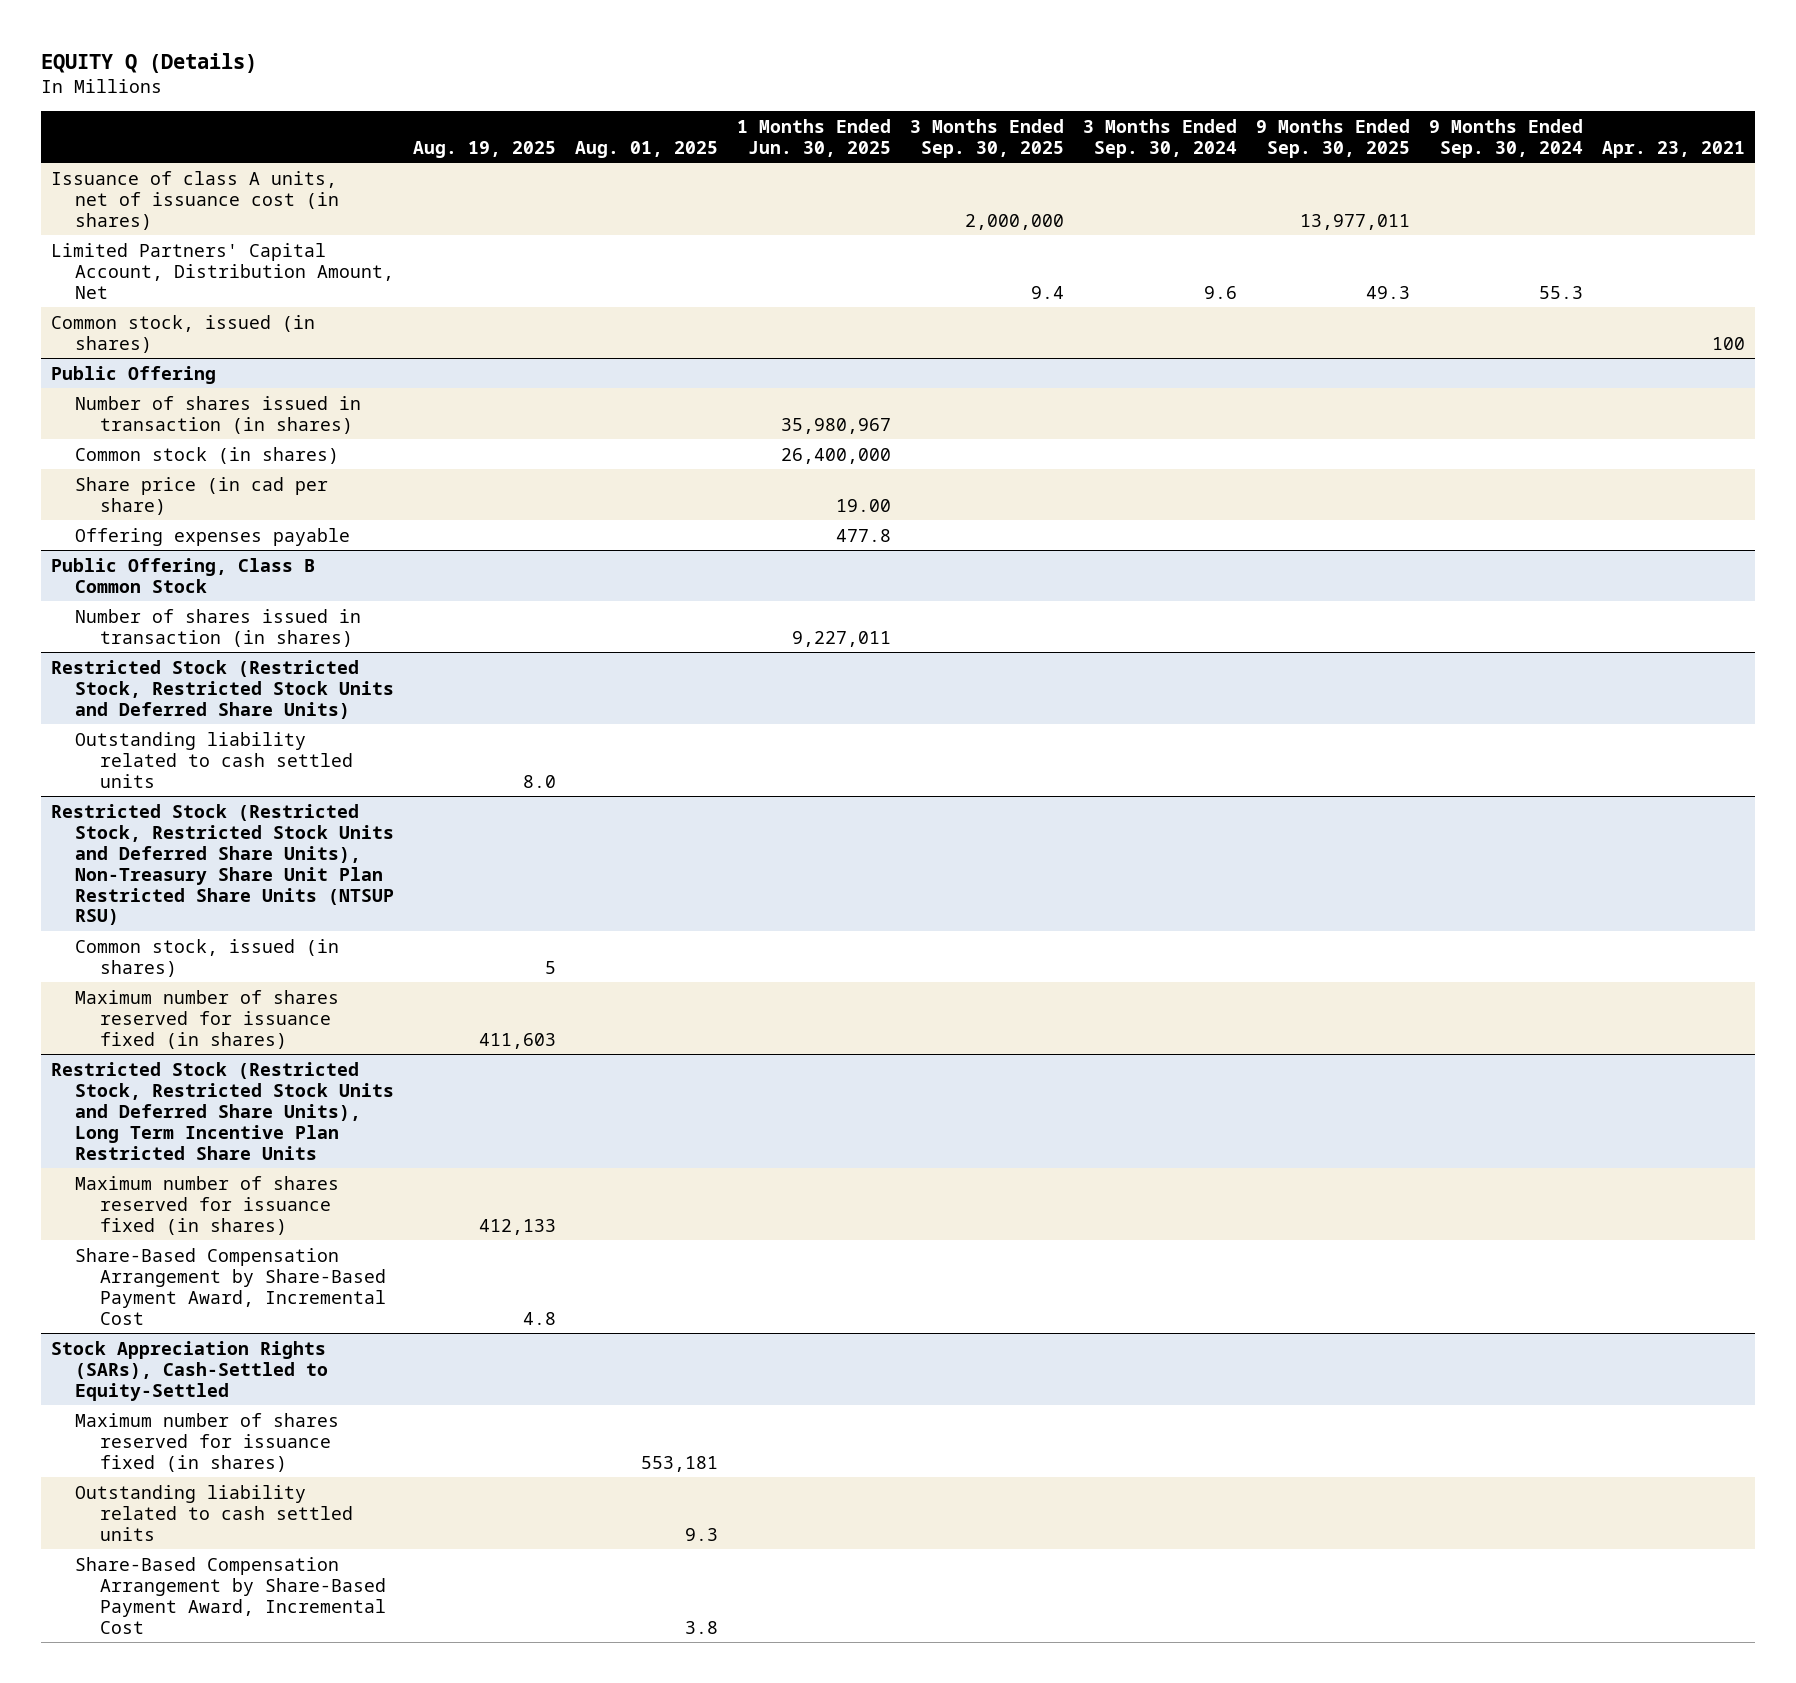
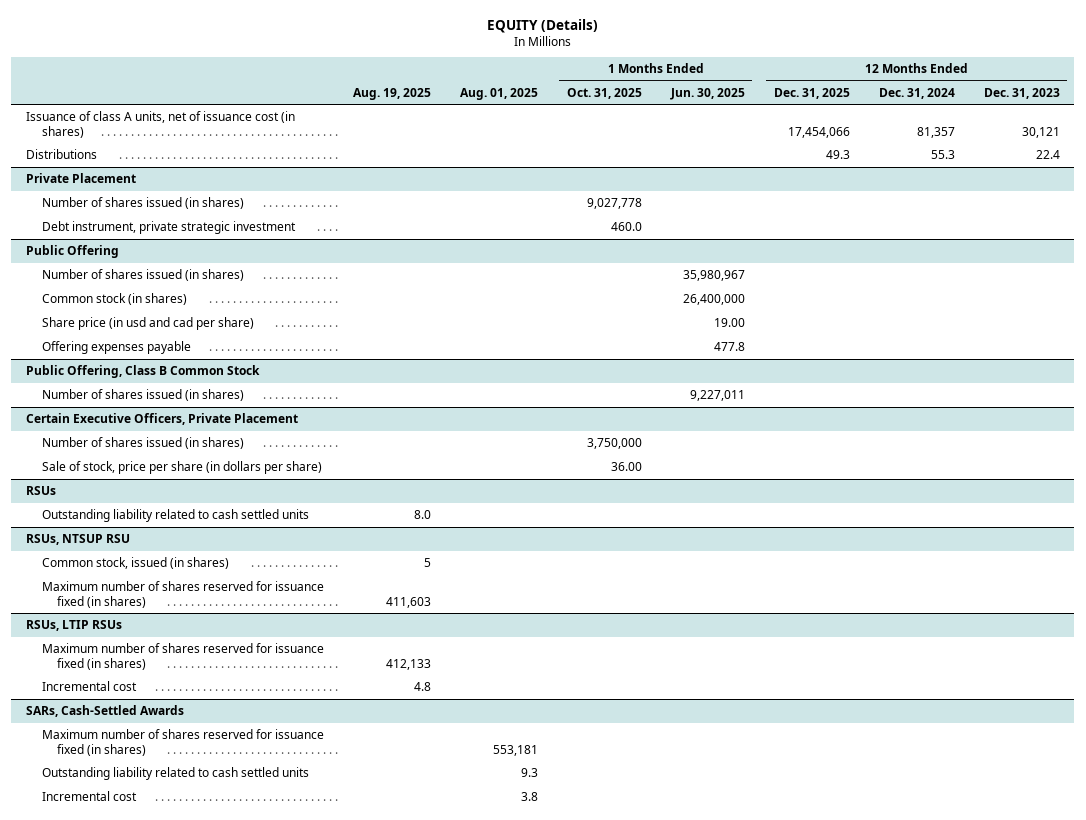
- EQUITY Q (Details)
+ EQUITY (Details)
- | Aug. 19, 2025 | Aug. 01, 2025 | 1 Months Ended Jun. 30, 2025 | 3 Months Ended Sep. 30, 2025 | 3 Months Ended Sep. 30, 2024 | 9 Months Ended Sep. 30, 2025 | 9 Months Ended Sep. 30, 2024 | Apr. 23, 2021
+ | Aug. 19, 2025 | Aug. 01, 2025 | 1 Months Ended Oct. 31, 2025 | 1 Months Ended Jun. 30, 2025 | 12 Months Ended Dec. 31, 2025 | 12 Months Ended Dec. 31, 2024 | 12 Months Ended Dec. 31, 2023
- Limited Partners' Capital Account, Distribution Amount, Net | | | | 9.4 | 9.6 | 49.3 | 55.3 |
- Common stock, issued (in shares) | | | | | | | | 100
+ Distributions | | | | | 49.3 | 55.3 | 22.4
+ Private Placement
+ Number of shares issued (in shares) | | | 9,027,778 | | | |
+ Debt instrument, private strategic investment | | | 460.0 | | | |
@ Public Offering
- Number of shares issued in transaction (in shares) | | | 35,980,967 | | | | |
+ Number of shares issued (in shares) | | | | 35,980,967 | | |
- Share price (in cad per share) | | | 19.00 | | | | |
+ Share price (in usd and cad per share) | | | | 19.00 | | |
@ Public Offering, Class B Common Stock
- Number of shares issued in transaction (in shares) | | | 9,227,011 | | | | |
- Restricted Stock (Restricted Stock, Restricted Stock Units and Deferred Share Units)
@ Public Offering, Class B Common Stock
+ Number of shares issued (in shares) | | | | 9,227,011 | | |
+ Certain Executive Officers, Private Placement
+ Number of shares issued (in shares) | | | 3,750,000 | | | |
+ Sale of stock, price per share (in dollars per share) | | | 36.00 | | | |
+ RSUs
- Restricted Stock (Restricted Stock, Restricted Stock Units and Deferred Share Units), Non-Treasury Share Unit Plan Restricted Share Units (NTSUP RSU)
+ RSUs, NTSUP RSU
- Restricted Stock (Restricted Stock, Restricted Stock Units and Deferred Share Units), Long Term Incentive Plan Restricted Share Units
+ RSUs, LTIP RSUs
- Share-Based Compensation Arrangement by Share-Based Payment Award, Incremental Cost | 4.8 | | | | | | |
- Stock Appreciation Rights (SARs), Cash-Settled to Equity-Settled
+ Incremental cost | 4.8 | | | | | |
+ SARs, Cash-Settled Awards
- Share-Based Compensation Arrangement by Share-Based Payment Award, Incremental Cost | | 3.8 | | | | | |
+ Incremental cost | | 3.8 | | | | |

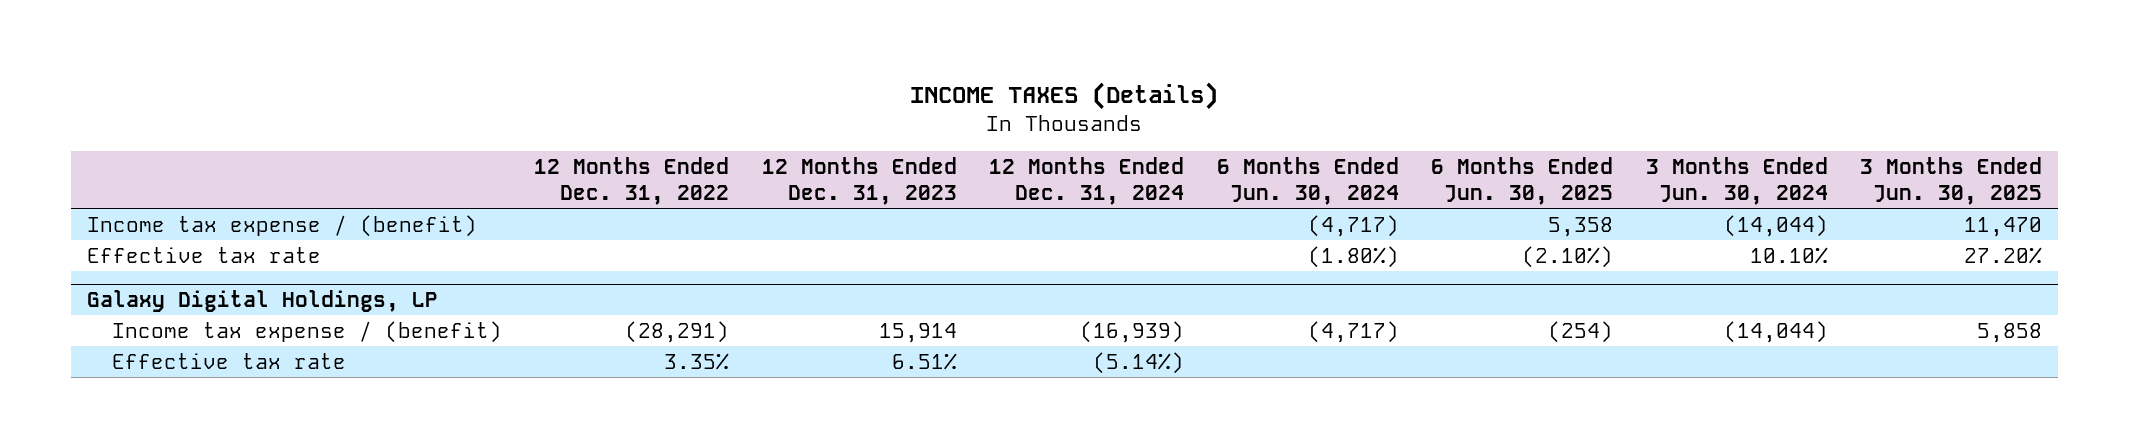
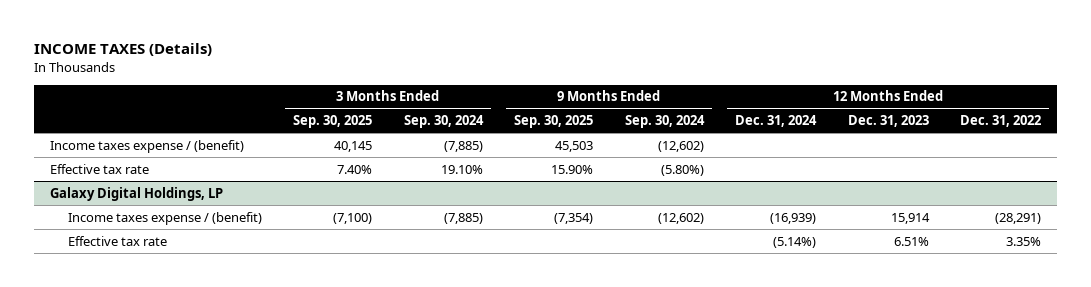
- | 12 Months Ended Dec. 31, 2022 | 12 Months Ended Dec. 31, 2023 | 12 Months Ended Dec. 31, 2024 | 6 Months Ended Jun. 30, 2024 | 6 Months Ended Jun. 30, 2025 | 3 Months Ended Jun. 30, 2024 | 3 Months Ended Jun. 30, 2025
+ | 3 Months Ended Sep. 30, 2025 | 3 Months Ended Sep. 30, 2024 | 9 Months Ended Sep. 30, 2025 | 9 Months Ended Sep. 30, 2024 | 12 Months Ended Dec. 31, 2024 | 12 Months Ended Dec. 31, 2023 | 12 Months Ended Dec. 31, 2022
- Income tax expense / (benefit) | | | | (4,717) | 5,358 | (14,044) | 11,470
+ Income taxes expense / (benefit) | 40,145 | (7,885) | 45,503 | (12,602) | | |
@ Galaxy Digital Holdings, LP
- Income tax expense / (benefit) | (28,291) | 15,914 | (16,939) | (4,717) | (254) | (14,044) | 5,858
+ Income taxes expense / (benefit) | (7,100) | (7,885) | (7,354) | (12,602) | (16,939) | 15,914 | (28,291)

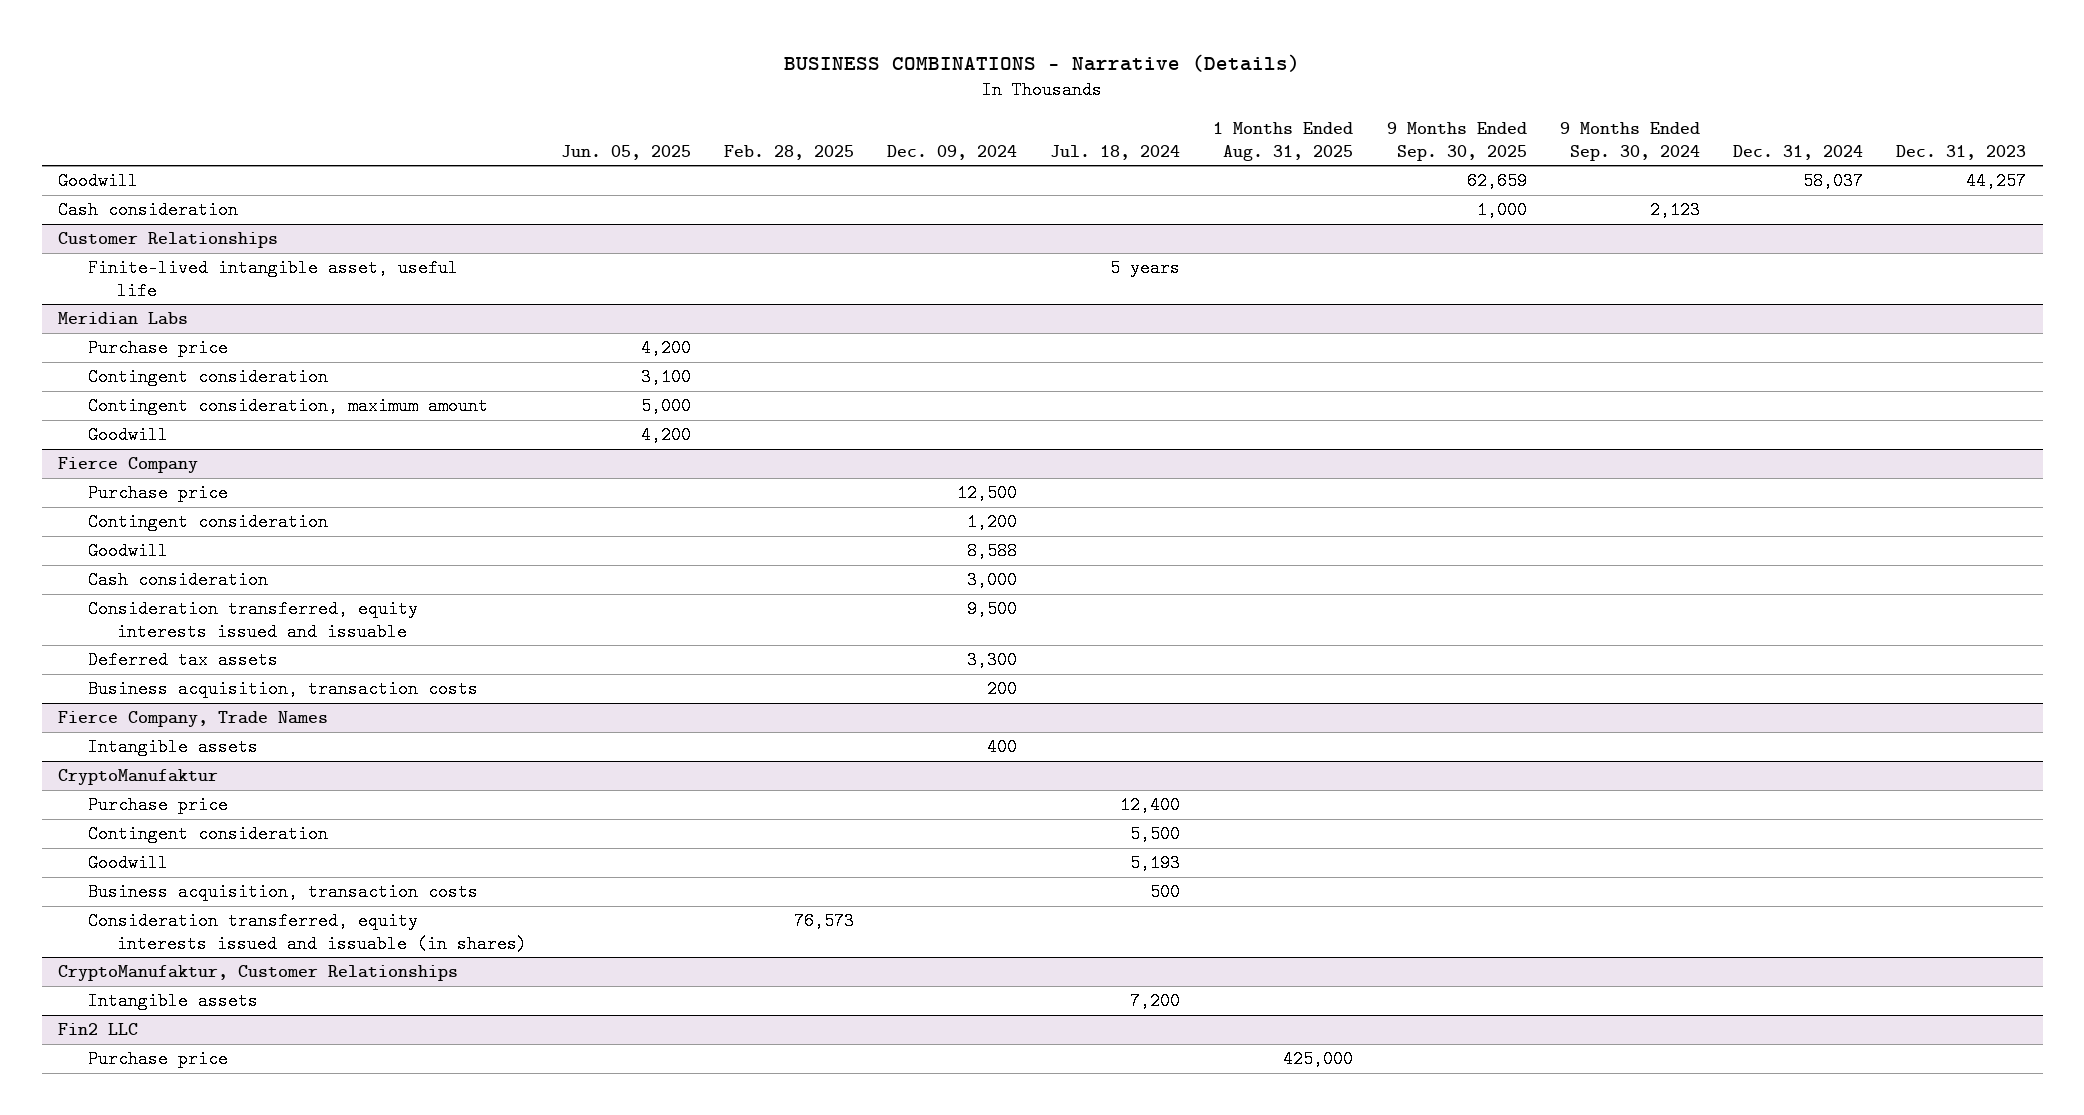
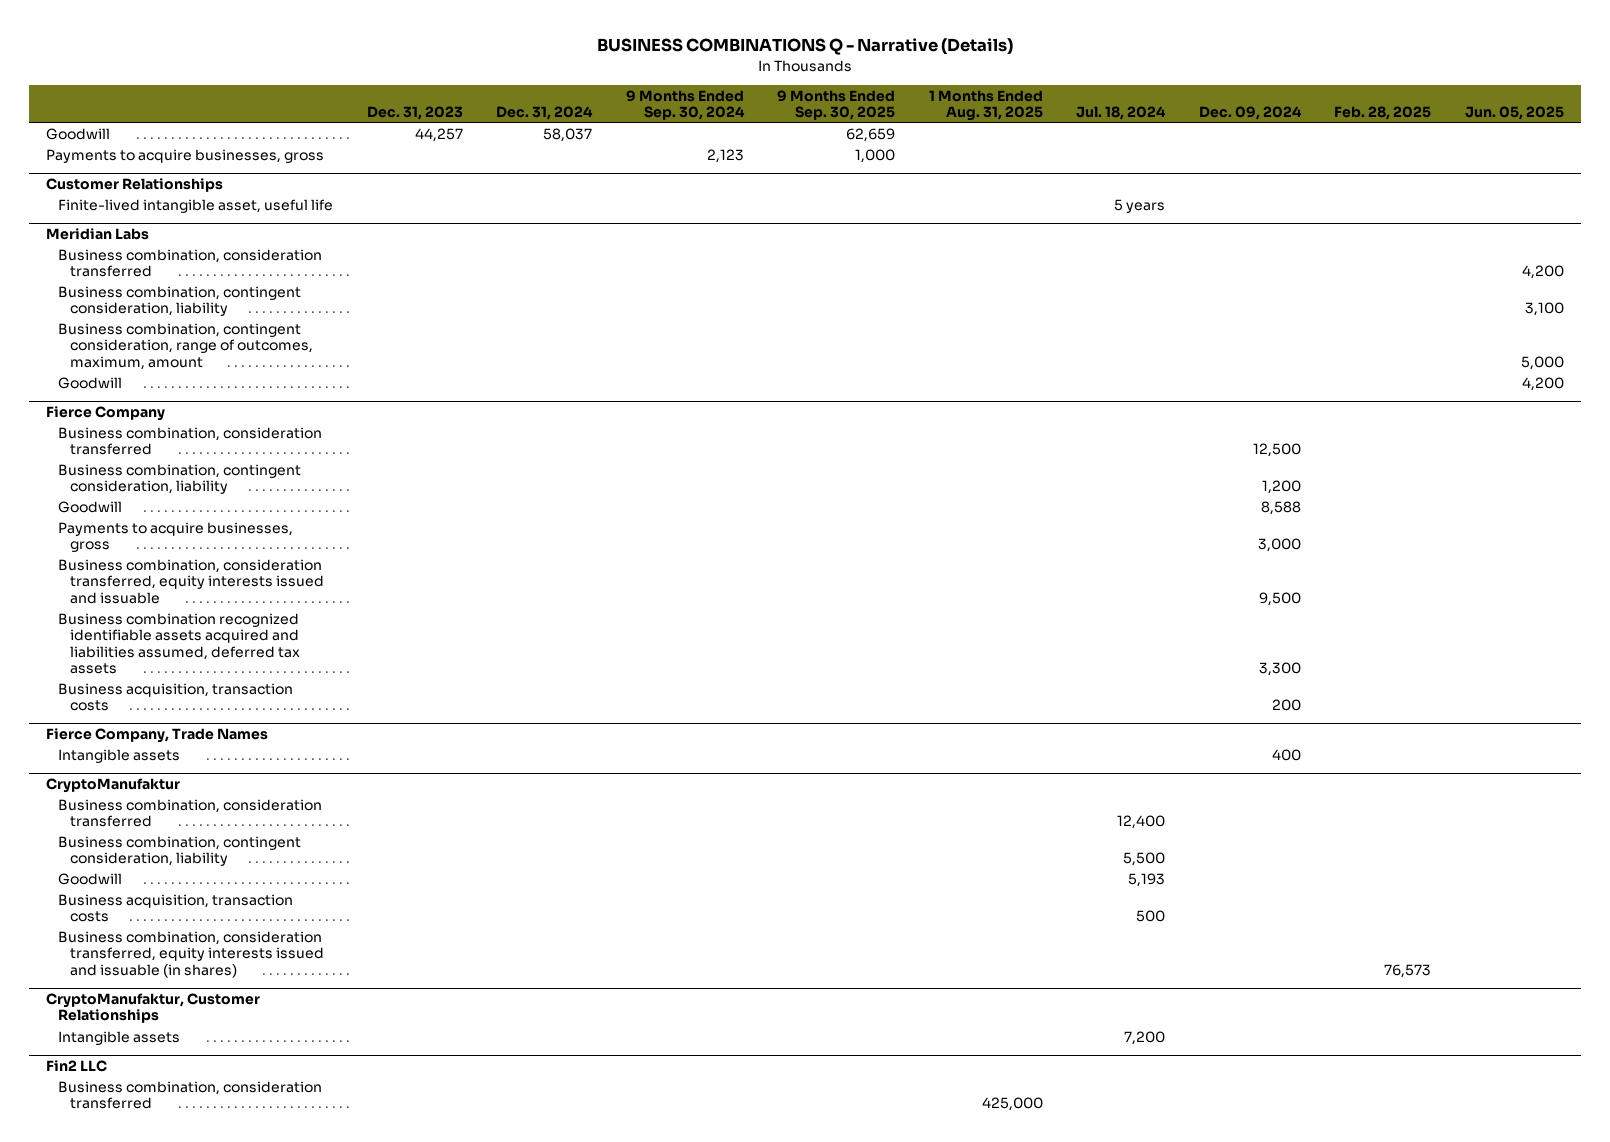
- BUSINESS COMBINATIONS - Narrative (Details)
+ BUSINESS COMBINATIONS Q - Narrative (Details)
- | Jun. 05, 2025 | Feb. 28, 2025 | Dec. 09, 2024 | Jul. 18, 2024 | 1 Months Ended Aug. 31, 2025 | 9 Months Ended Sep. 30, 2025 | 9 Months Ended Sep. 30, 2024 | Dec. 31, 2024 | Dec. 31, 2023
+ | Dec. 31, 2023 | Dec. 31, 2024 | 9 Months Ended Sep. 30, 2024 | 9 Months Ended Sep. 30, 2025 | 1 Months Ended Aug. 31, 2025 | Jul. 18, 2024 | Dec. 09, 2024 | Feb. 28, 2025 | Jun. 05, 2025
- Cash consideration | | | | | | 1,000 | 2,123 | |
+ Payments to acquire businesses, gross | | | 2,123 | 1,000 | | | | |
@ Meridian Labs
- Purchase price | 4,200 | | | | | | | |
- Contingent consideration | 3,100 | | | | | | | |
- Contingent consideration, maximum amount | 5,000 | | | | | | | |
+ Business combination, consideration transferred | | | | | | | | | 4,200
+ Business combination, contingent consideration, liability | | | | | | | | | 3,100
+ Business combination, contingent consideration, range of outcomes, maximum, amount | | | | | | | | | 5,000
@ Fierce Company
- Purchase price | | | 12,500 | | | | | |
- Contingent consideration | | | 1,200 | | | | | |
+ Business combination, consideration transferred | | | | | | | 12,500 | |
+ Business combination, contingent consideration, liability | | | | | | | 1,200 | |
- Cash consideration | | | 3,000 | | | | | |
- Consideration transferred, equity interests issued and issuable | | | 9,500 | | | | | |
- Deferred tax assets | | | 3,300 | | | | | |
+ Payments to acquire businesses, gross | | | | | | | 3,000 | |
+ Business combination, consideration transferred, equity interests issued and issuable | | | | | | | 9,500 | |
+ Business combination recognized identifiable assets acquired and liabilities assumed, deferred tax assets | | | | | | | 3,300 | |
@ CryptoManufaktur
- Purchase price | | | | 12,400 | | | | |
- Contingent consideration | | | | 5,500 | | | | |
+ Business combination, consideration transferred | | | | | | 12,400 | | |
+ Business combination, contingent consideration, liability | | | | | | 5,500 | | |
- Consideration transferred, equity interests issued and issuable (in shares) | | 76,573 | | | | | | |
+ Business combination, consideration transferred, equity interests issued and issuable (in shares) | | | | | | | | 76,573 |
@ Fin2 LLC
- Purchase price | | | | | 425,000 | | | |
+ Business combination, consideration transferred | | | | | 425,000 | | | |

